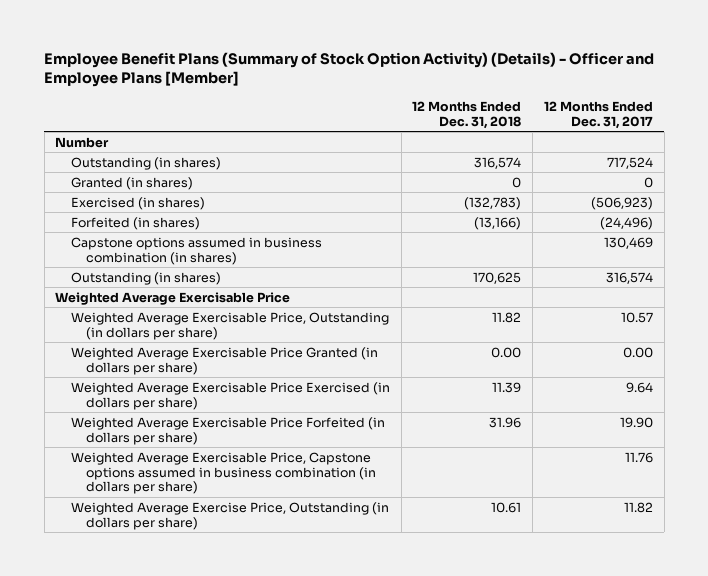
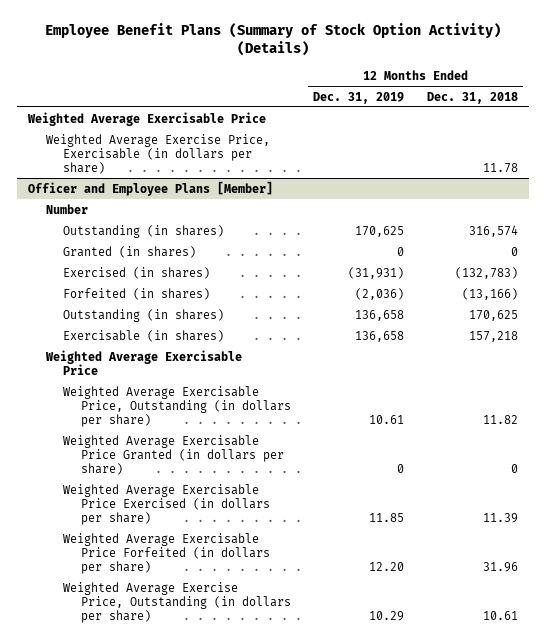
- Employee Benefit Plans (Summary of Stock Option Activity) (Details) - Officer and Employee Plans [Member]
+ Employee Benefit Plans (Summary of Stock Option Activity) (Details)
- | 12 Months Ended Dec. 31, 2018 | 12 Months Ended Dec. 31, 2017
+ | 12 Months Ended Dec. 31, 2019 | 12 Months Ended Dec. 31, 2018
+ Weighted Average Exercisable Price
+ Weighted Average Exercise Price, Exercisable (in dollars per share) | | 11.78
+ Officer and Employee Plans [Member]
- Capstone options assumed in business combination (in shares) | | 130,469
+ Exercisable (in shares) | 136,658 | 157,218
- Weighted Average Exercisable Price Granted (in dollars per share) | 0.00 | 0.00
+ Weighted Average Exercisable Price Granted (in dollars per share) | 0 | 0
- Weighted Average Exercisable Price, Capstone options assumed in business combination (in dollars per share) | | 11.76

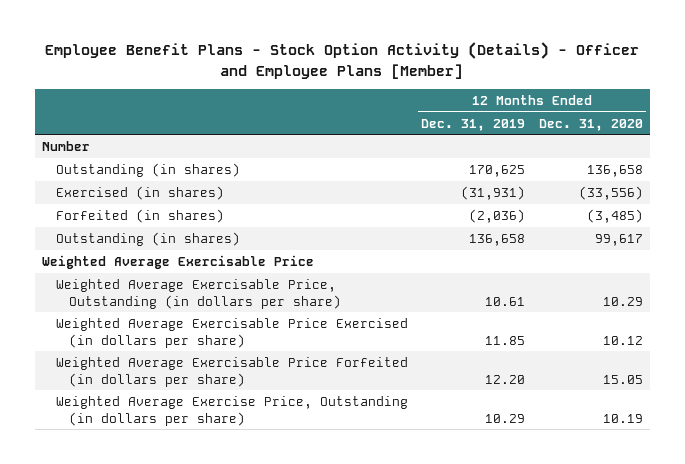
- Employee Benefit Plans (Summary of Stock Option Activity) (Details)
+ Employee Benefit Plans - Stock Option Activity (Details) - Officer and Employee Plans [Member]
- | 12 Months Ended Dec. 31, 2019 | 12 Months Ended Dec. 31, 2018
+ | 12 Months Ended Dec. 31, 2019 | 12 Months Ended Dec. 31, 2020
- Weighted Average Exercisable Price
- Weighted Average Exercise Price, Exercisable (in dollars per share) | | 11.78
- Officer and Employee Plans [Member]
- Granted (in shares) | 0 | 0
- Exercisable (in shares) | 136,658 | 157,218
- Weighted Average Exercisable Price Granted (in dollars per share) | 0 | 0

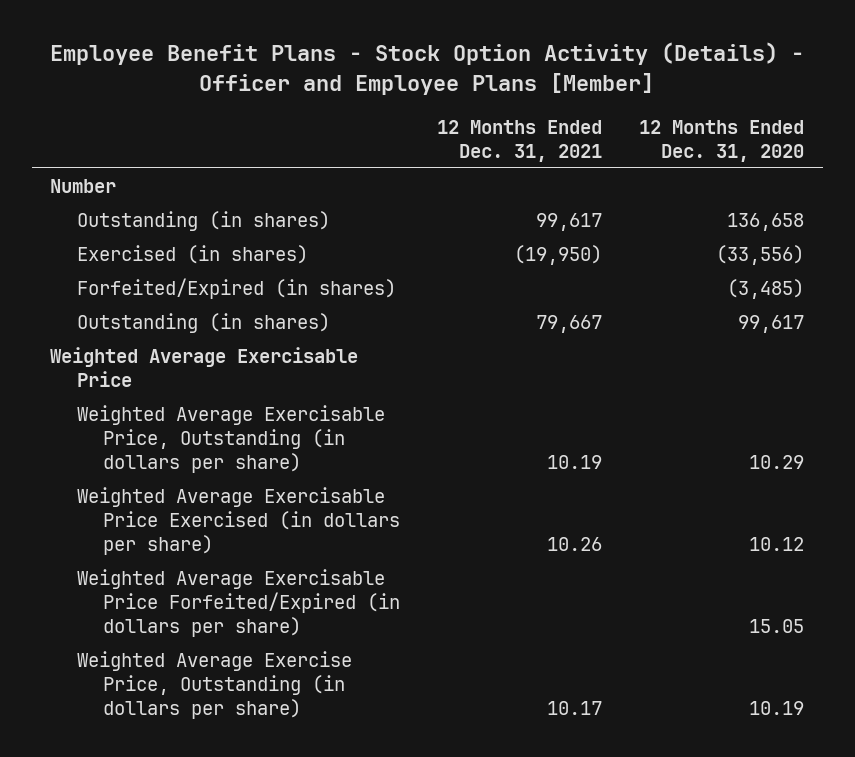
- | 12 Months Ended Dec. 31, 2019 | 12 Months Ended Dec. 31, 2020
+ | 12 Months Ended Dec. 31, 2021 | 12 Months Ended Dec. 31, 2020
- Forfeited (in shares) | (2,036) | (3,485)
+ Forfeited/Expired (in shares) | | (3,485)
- Weighted Average Exercisable Price Forfeited (in dollars per share) | 12.20 | 15.05
+ Weighted Average Exercisable Price Forfeited/Expired (in dollars per share) | | 15.05

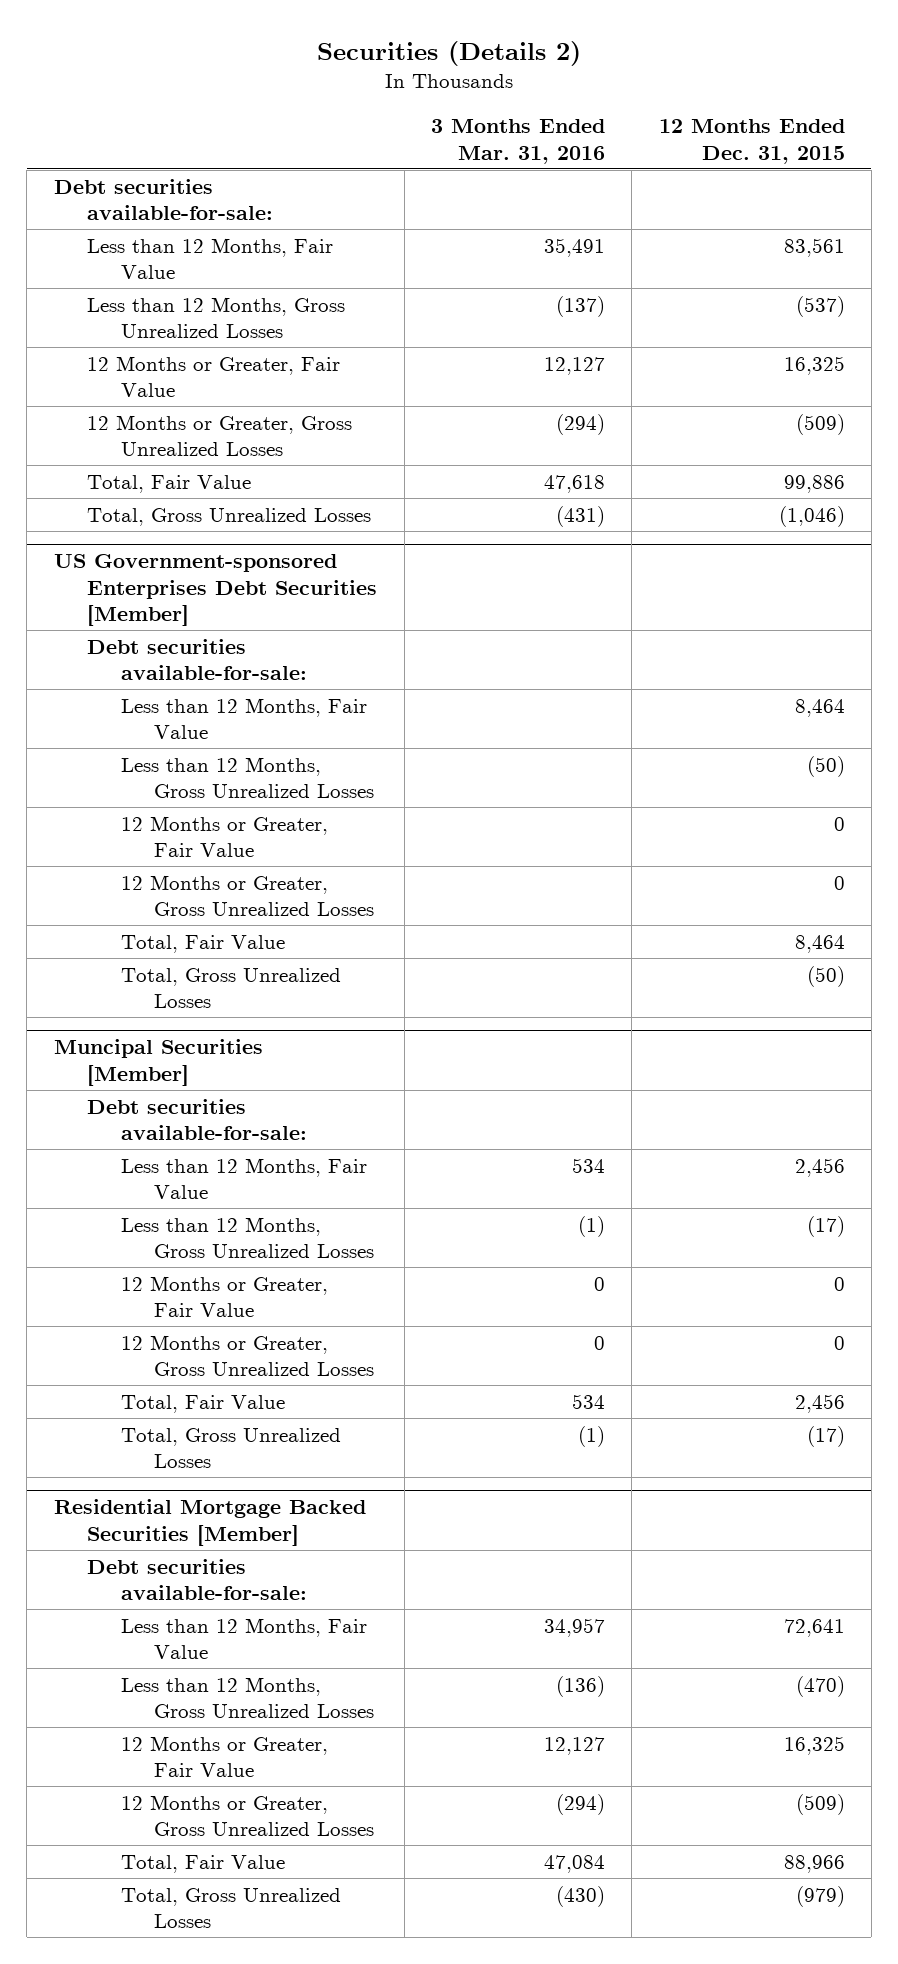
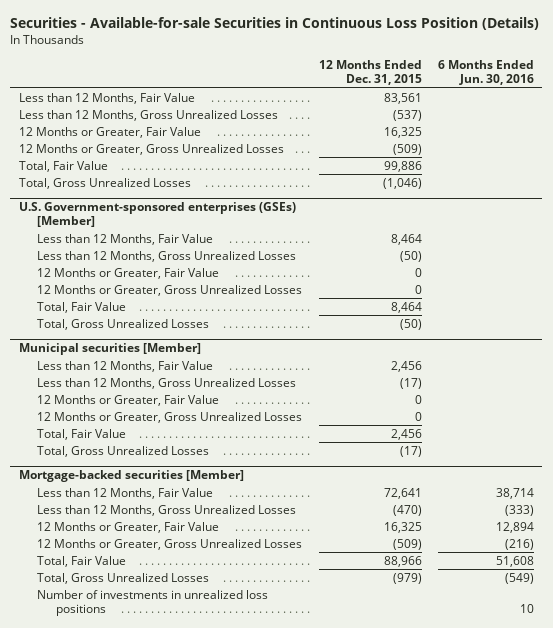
- Securities (Details 2)
+ Securities - Available-for-sale Securities in Continuous Loss Position (Details)
- | 3 Months Ended Mar. 31, 2016 | 12 Months Ended Dec. 31, 2015
+ | 12 Months Ended Dec. 31, 2015 | 6 Months Ended Jun. 30, 2016
- Debt securities available-for-sale:
- US Government-sponsored Enterprises Debt Securities [Member]
- Debt securities available-for-sale:
+ U.S. Government-sponsored enterprises (GSEs) [Member]
- Muncipal Securities [Member]
- Debt securities available-for-sale:
+ Municipal securities [Member]
- Residential Mortgage Backed Securities [Member]
- Debt securities available-for-sale:
+ Mortgage-backed securities [Member]
+ Number of investments in unrealized loss positions | | 10

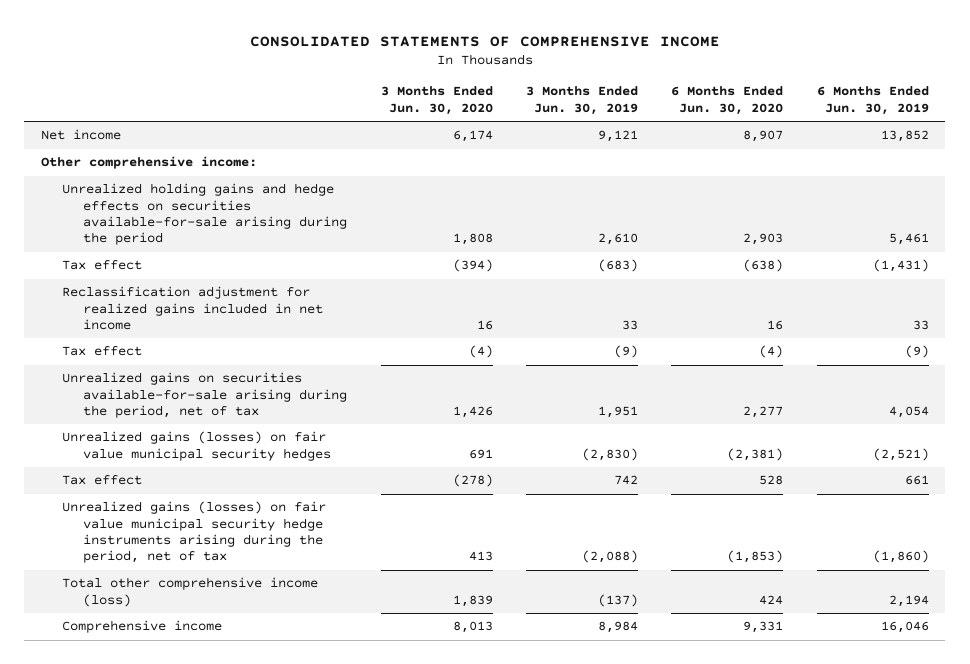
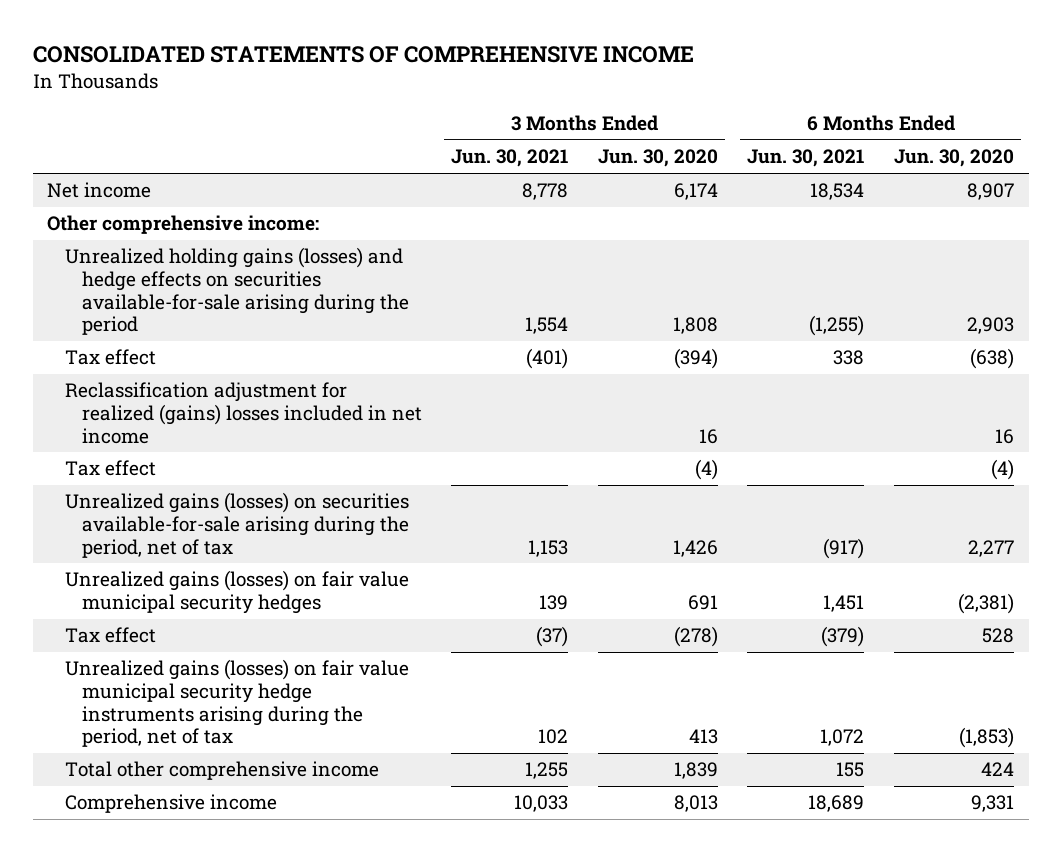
- | 3 Months Ended Jun. 30, 2020 | 3 Months Ended Jun. 30, 2019 | 6 Months Ended Jun. 30, 2020 | 6 Months Ended Jun. 30, 2019
+ | 3 Months Ended Jun. 30, 2021 | 3 Months Ended Jun. 30, 2020 | 6 Months Ended Jun. 30, 2021 | 6 Months Ended Jun. 30, 2020
- Unrealized holding gains and hedge effects on securities available-for-sale arising during the period | 1,808 | 2,610 | 2,903 | 5,461
+ Unrealized holding gains (losses) and hedge effects on securities available-for-sale arising during the period | 1,554 | 1,808 | (1,255) | 2,903
- Reclassification adjustment for realized gains included in net income | 16 | 33 | 16 | 33
+ Reclassification adjustment for realized (gains) losses included in net income | | 16 | | 16
- Unrealized gains on securities available-for-sale arising during the period, net of tax | 1,426 | 1,951 | 2,277 | 4,054
+ Unrealized gains (losses) on securities available-for-sale arising during the period, net of tax | 1,153 | 1,426 | (917) | 2,277
- Total other comprehensive income (loss) | 1,839 | (137) | 424 | 2,194
+ Total other comprehensive income | 1,255 | 1,839 | 155 | 424

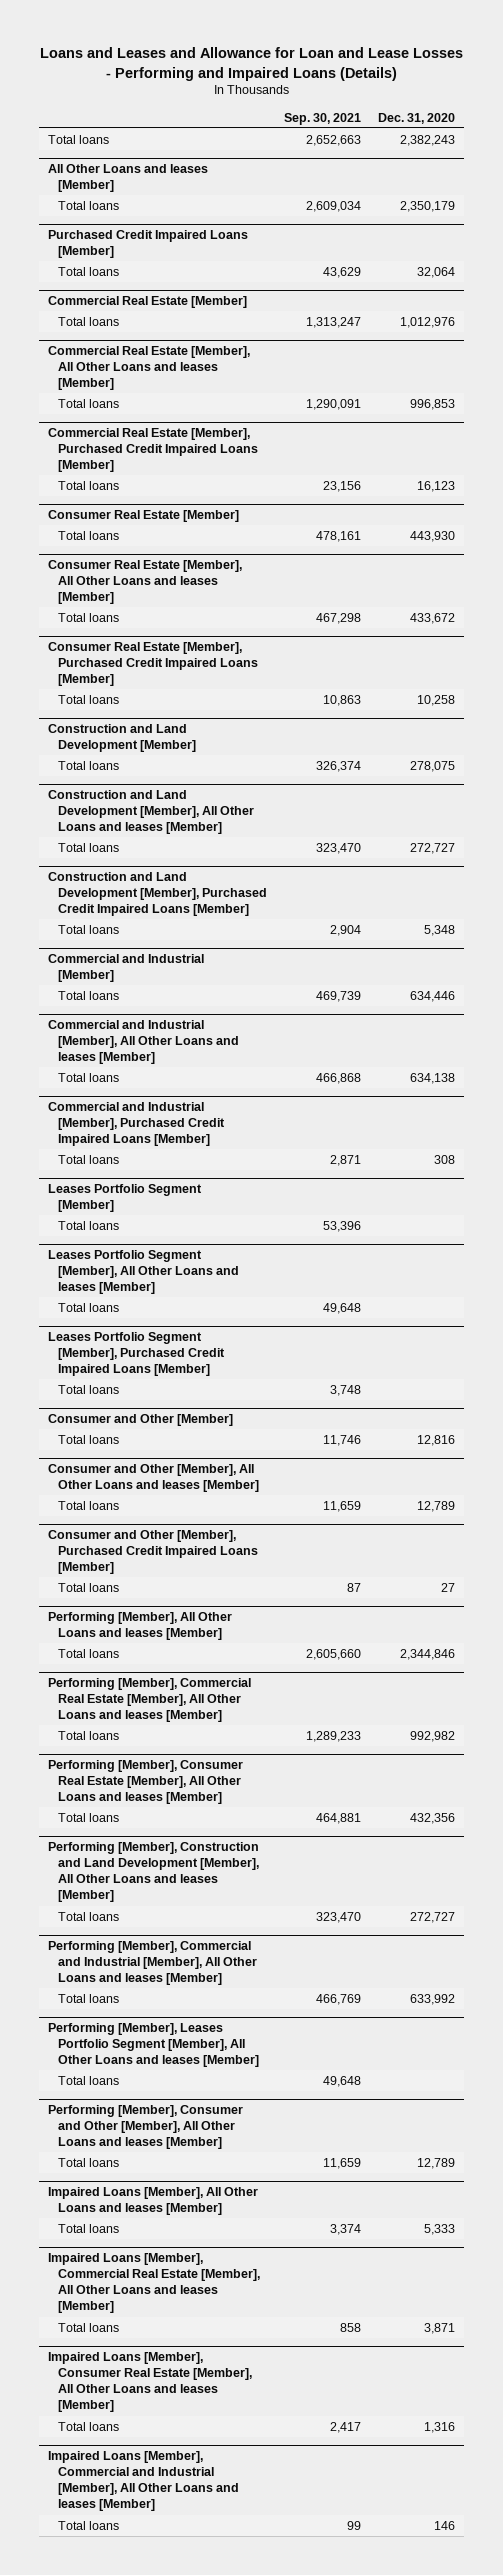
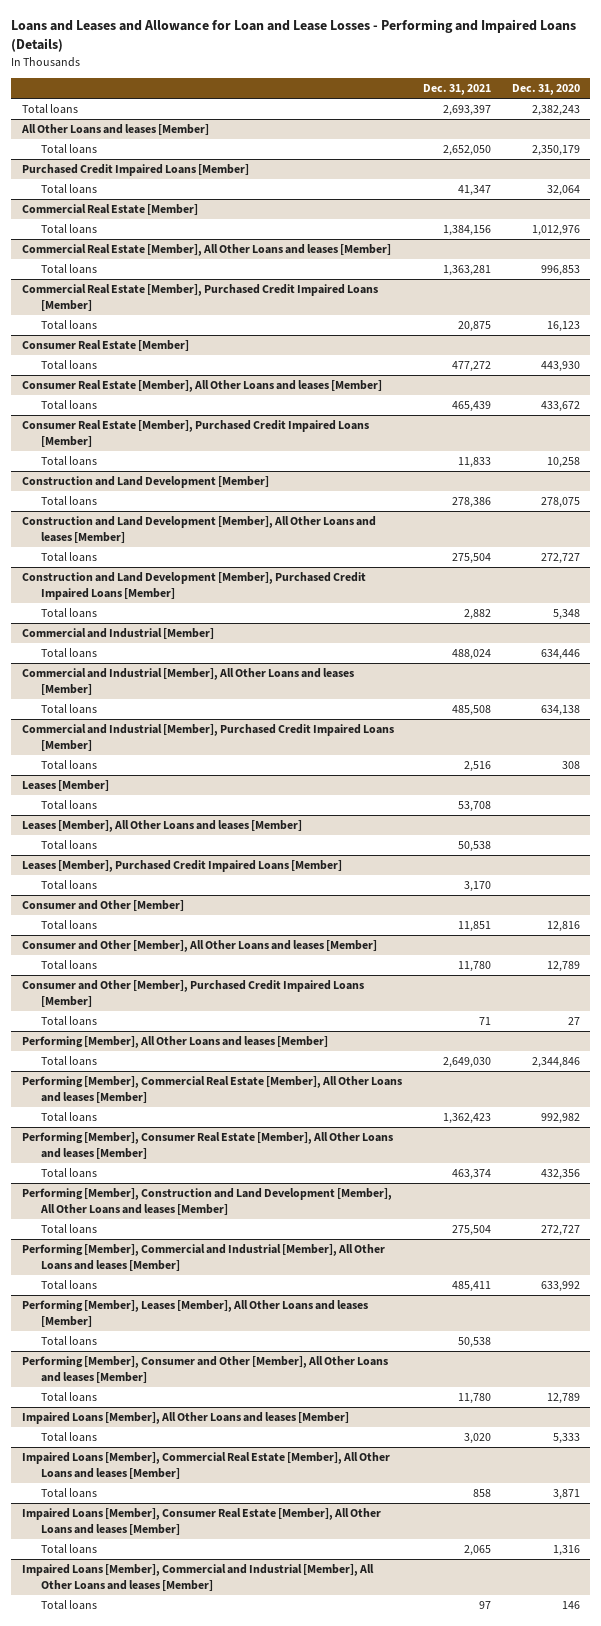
- | Sep. 30, 2021 | Dec. 31, 2020
+ | Dec. 31, 2021 | Dec. 31, 2020
- Leases Portfolio Segment [Member]
+ Leases [Member]
- Leases Portfolio Segment [Member], All Other Loans and leases [Member]
+ Leases [Member], All Other Loans and leases [Member]
- Leases Portfolio Segment [Member], Purchased Credit Impaired Loans [Member]
+ Leases [Member], Purchased Credit Impaired Loans [Member]
- Performing [Member], Leases Portfolio Segment [Member], All Other Loans and leases [Member]
+ Performing [Member], Leases [Member], All Other Loans and leases [Member]

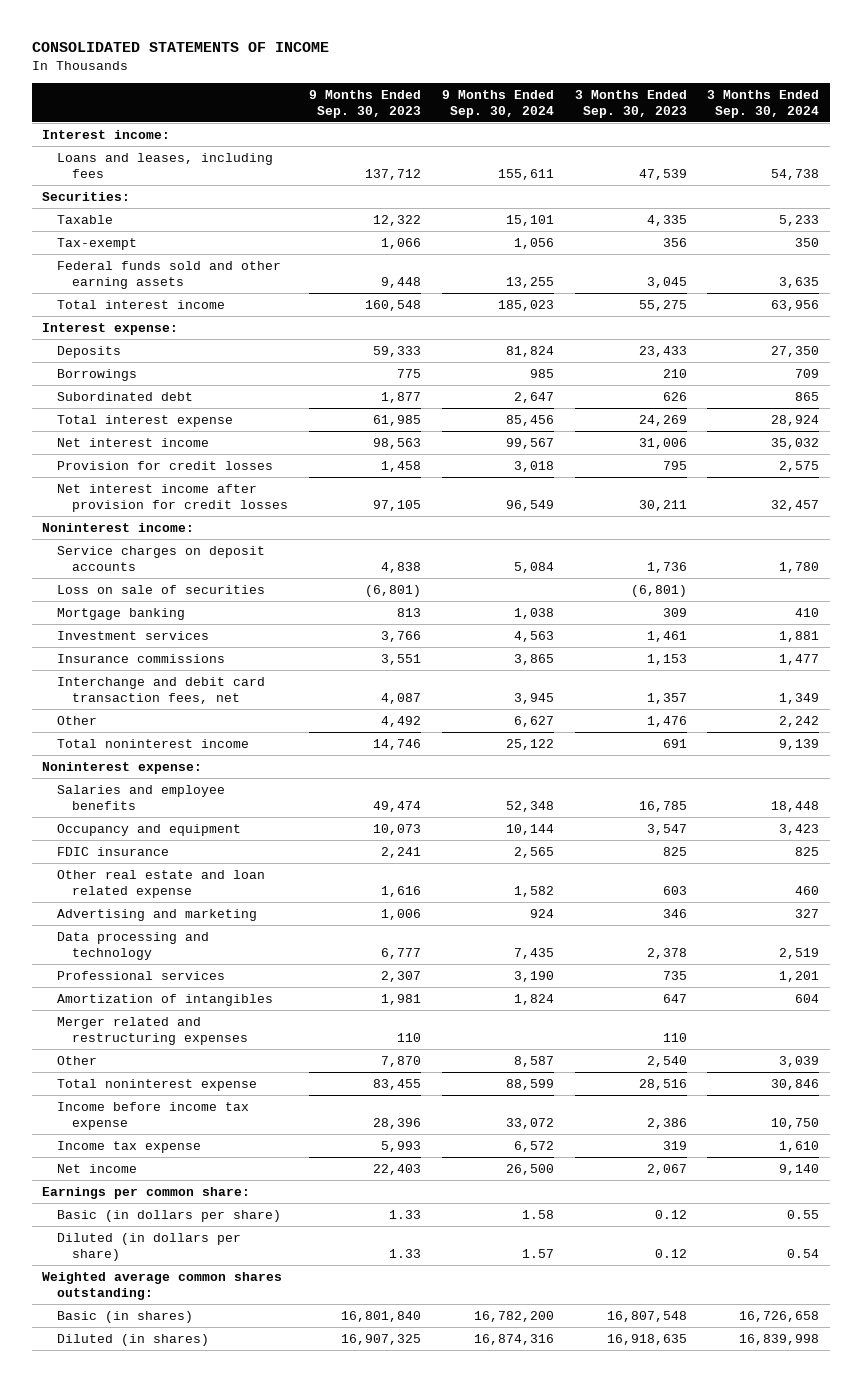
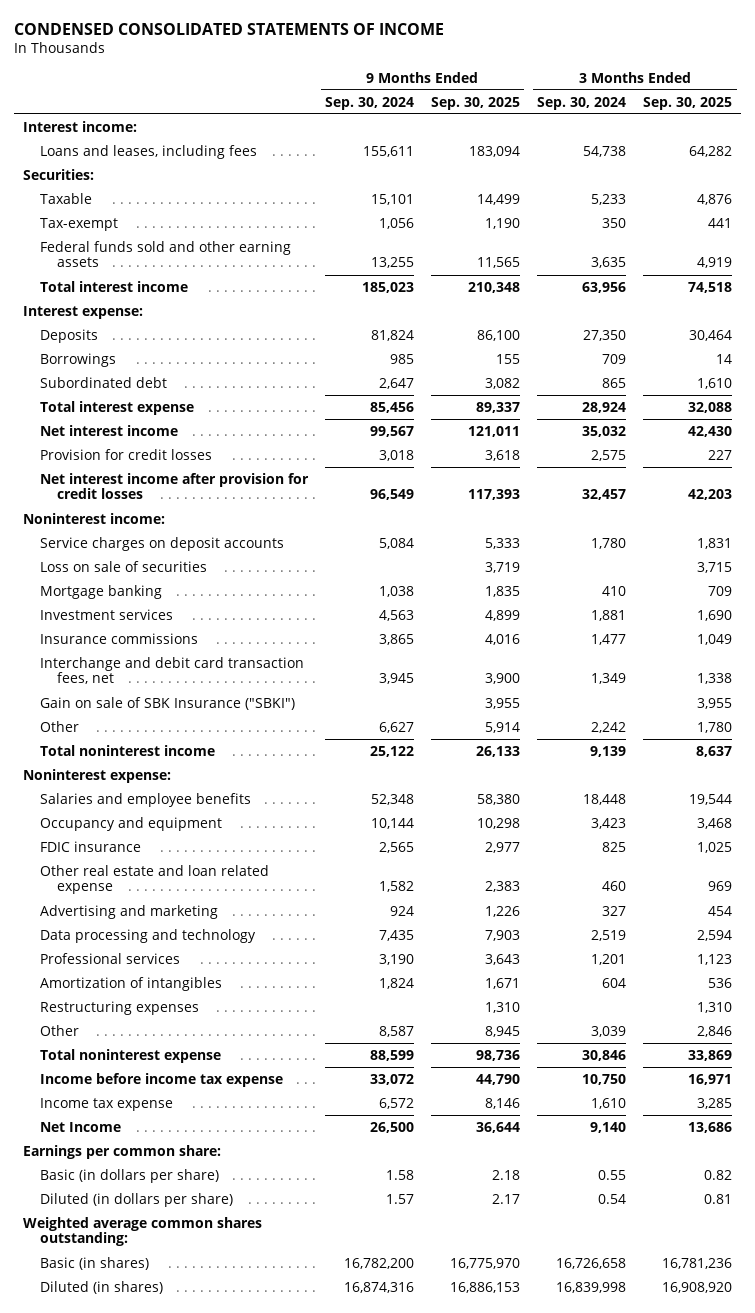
- CONSOLIDATED STATEMENTS OF INCOME
+ CONDENSED CONSOLIDATED STATEMENTS OF INCOME
- | 9 Months Ended Sep. 30, 2023 | 9 Months Ended Sep. 30, 2024 | 3 Months Ended Sep. 30, 2023 | 3 Months Ended Sep. 30, 2024
+ | 9 Months Ended Sep. 30, 2024 | 9 Months Ended Sep. 30, 2025 | 3 Months Ended Sep. 30, 2024 | 3 Months Ended Sep. 30, 2025
+ Gain on sale of SBK Insurance ("SBKI") | | 3,955 | | 3,955
- Merger related and restructuring expenses | 110 | | 110 |
+ Restructuring expenses | | 1,310 | | 1,310
- Net income | 22,403 | 26,500 | 2,067 | 9,140
+ Net Income | 26,500 | 36,644 | 9,140 | 13,686

